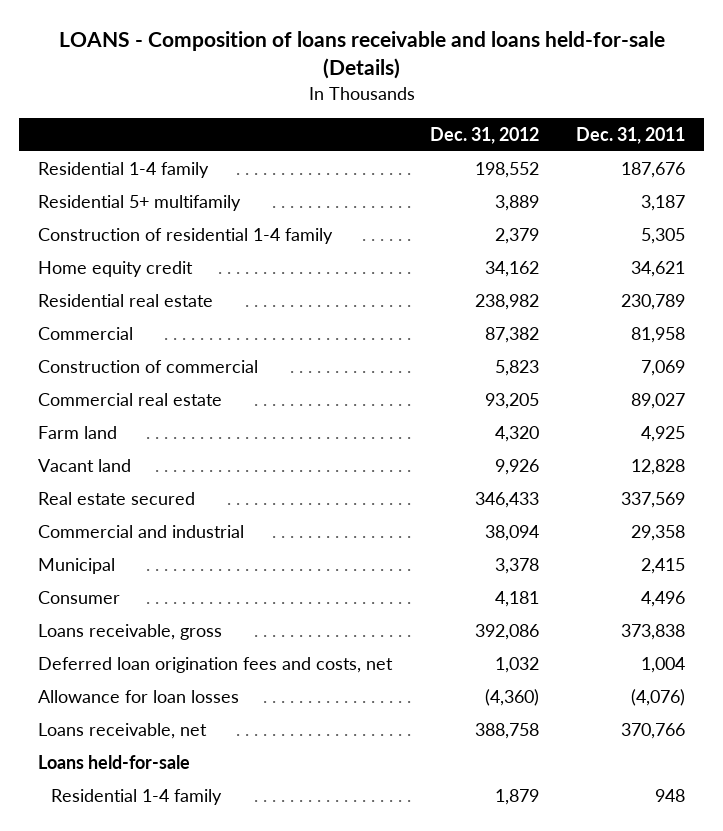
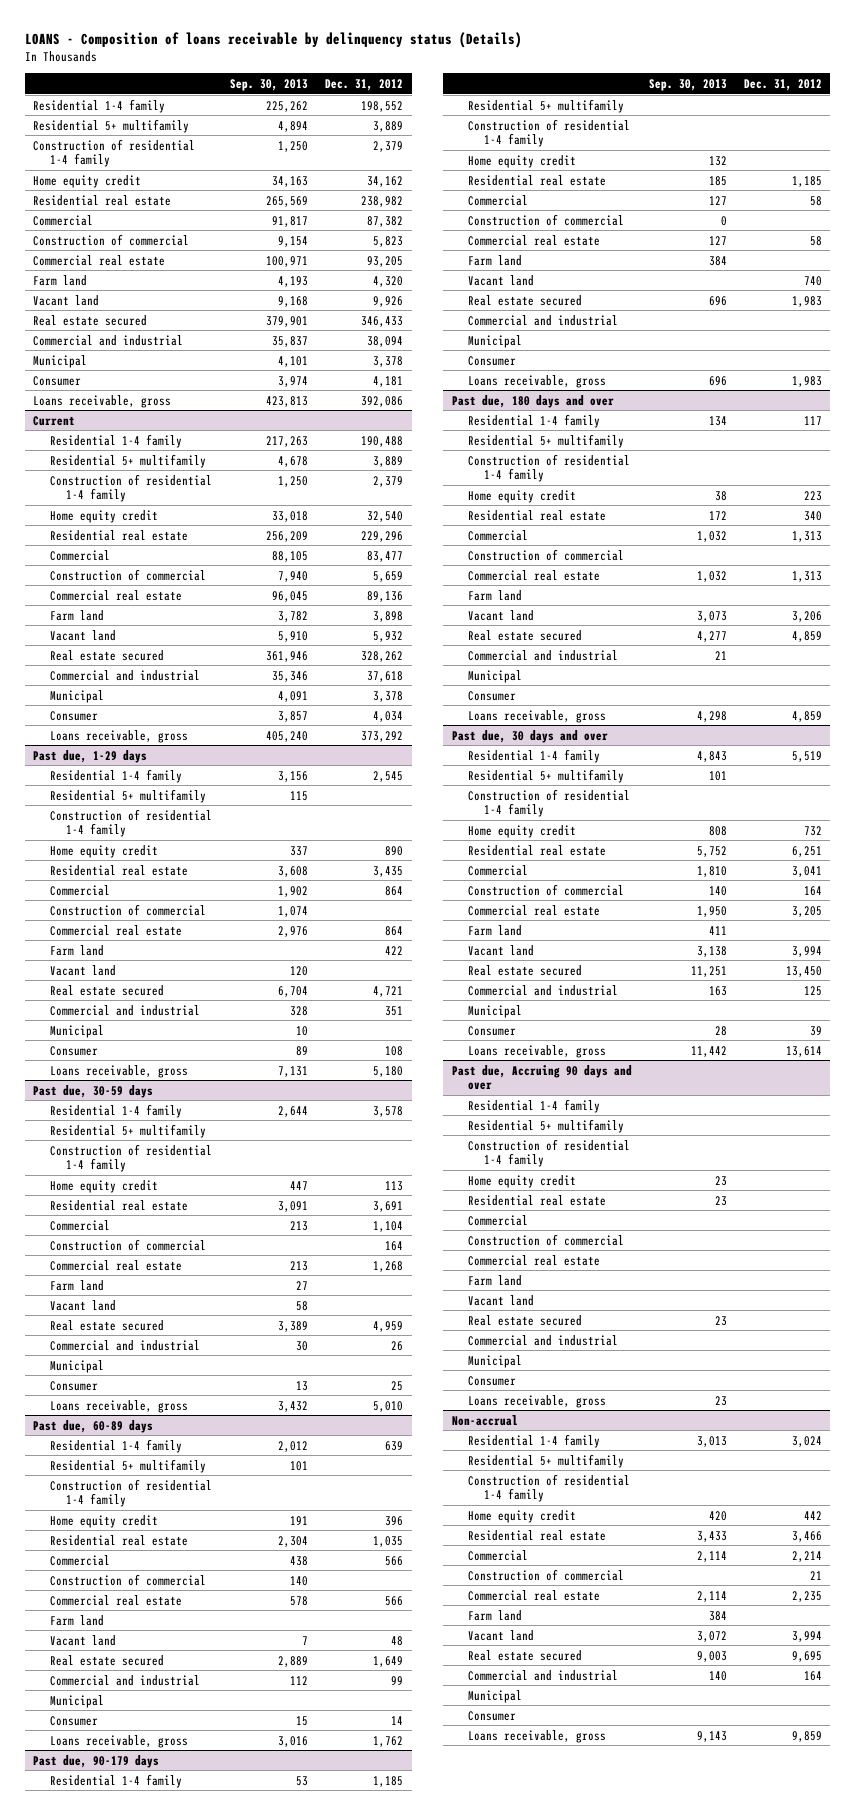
- LOANS - Composition of loans receivable and loans held-for-sale (Details)
+ LOANS - Composition of loans receivable by delinquency status (Details)
- | Dec. 31, 2012 | Dec. 31, 2011
+ | Sep. 30, 2013 | Dec. 31, 2012
- Deferred loan origination fees and costs, net | 1,032 | 1,004
- Allowance for loan losses | (4,360) | (4,076)
- Loans receivable, net | 388,758 | 370,766
- Loans held-for-sale
- Residential 1-4 family | 1,879 | 948
+ Current
+ Residential 1-4 family | 217,263 | 190,488
+ Residential 5+ multifamily | 4,678 | 3,889
+ Construction of residential 1-4 family | 1,250 | 2,379
+ Home equity credit | 33,018 | 32,540
+ Residential real estate | 256,209 | 229,296
+ Commercial | 88,105 | 83,477
+ Construction of commercial | 7,940 | 5,659
+ Commercial real estate | 96,045 | 89,136
+ Farm land | 3,782 | 3,898
+ Vacant land | 5,910 | 5,932
+ Real estate secured | 361,946 | 328,262
+ Commercial and industrial | 35,346 | 37,618
+ Municipal | 4,091 | 3,378
+ Consumer | 3,857 | 4,034
+ Loans receivable, gross | 405,240 | 373,292
+ Past due, 1-29 days
+ Residential 1-4 family | 3,156 | 2,545
+ Residential 5+ multifamily | 115 |
+ Construction of residential 1-4 family
+ Home equity credit | 337 | 890
+ Residential real estate | 3,608 | 3,435
+ Commercial | 1,902 | 864
+ Construction of commercial | 1,074 |
+ Commercial real estate | 2,976 | 864
+ Farm land | | 422
+ Vacant land | 120 |
+ Real estate secured | 6,704 | 4,721
+ Commercial and industrial | 328 | 351
+ Municipal | 10 |
+ Consumer | 89 | 108
+ Loans receivable, gross | 7,131 | 5,180
+ Past due, 30-59 days
+ Residential 1-4 family | 2,644 | 3,578
+ Residential 5+ multifamily
+ Construction of residential 1-4 family
+ Home equity credit | 447 | 113
+ Residential real estate | 3,091 | 3,691
+ Commercial | 213 | 1,104
+ Construction of commercial | | 164
+ Commercial real estate | 213 | 1,268
+ Farm land | 27 |
+ Vacant land | 58 |
+ Real estate secured | 3,389 | 4,959
+ Commercial and industrial | 30 | 26
+ Municipal
+ Consumer | 13 | 25
+ Loans receivable, gross | 3,432 | 5,010
+ Past due, 60-89 days
+ Residential 1-4 family | 2,012 | 639
+ Residential 5+ multifamily | 101 |
+ Construction of residential 1-4 family
+ Home equity credit | 191 | 396
+ Residential real estate | 2,304 | 1,035
+ Commercial | 438 | 566
+ Construction of commercial | 140 |
+ Commercial real estate | 578 | 566
+ Farm land
+ Vacant land | 7 | 48
+ Real estate secured | 2,889 | 1,649
+ Commercial and industrial | 112 | 99
+ Municipal
+ Consumer | 15 | 14
+ Loans receivable, gross | 3,016 | 1,762
+ Past due, 90-179 days
+ Residential 1-4 family | 53 | 1,185
+ Residential 5+ multifamily
+ Construction of residential 1-4 family
+ Home equity credit | 132 |
+ Residential real estate | 185 | 1,185
+ Commercial | 127 | 58
+ Construction of commercial | 0 |
+ Commercial real estate | 127 | 58
+ Farm land | 384 |
+ Vacant land | | 740
+ Real estate secured | 696 | 1,983
+ Commercial and industrial
+ Municipal
+ Consumer
+ Loans receivable, gross | 696 | 1,983
+ Past due, 180 days and over
+ Residential 1-4 family | 134 | 117
+ Residential 5+ multifamily
+ Construction of residential 1-4 family
+ Home equity credit | 38 | 223
+ Residential real estate | 172 | 340
+ Commercial | 1,032 | 1,313
+ Construction of commercial
+ Commercial real estate | 1,032 | 1,313
+ Farm land
+ Vacant land | 3,073 | 3,206
+ Real estate secured | 4,277 | 4,859
+ Commercial and industrial | 21 |
+ Municipal
+ Consumer
+ Loans receivable, gross | 4,298 | 4,859
+ Past due, 30 days and over
+ Residential 1-4 family | 4,843 | 5,519
+ Residential 5+ multifamily | 101 |
+ Construction of residential 1-4 family
+ Home equity credit | 808 | 732
+ Residential real estate | 5,752 | 6,251
+ Commercial | 1,810 | 3,041
+ Construction of commercial | 140 | 164
+ Commercial real estate | 1,950 | 3,205
+ Farm land | 411 |
+ Vacant land | 3,138 | 3,994
+ Real estate secured | 11,251 | 13,450
+ Commercial and industrial | 163 | 125
+ Municipal
+ Consumer | 28 | 39
+ Loans receivable, gross | 11,442 | 13,614
+ Past due, Accruing 90 days and over
+ Residential 1-4 family
+ Residential 5+ multifamily
+ Construction of residential 1-4 family
+ Home equity credit | 23 |
+ Residential real estate | 23 |
+ Commercial
+ Construction of commercial
+ Commercial real estate
+ Farm land
+ Vacant land
+ Real estate secured | 23 |
+ Commercial and industrial
+ Municipal
+ Consumer
+ Loans receivable, gross | 23 |
+ Non-accrual
+ Residential 1-4 family | 3,013 | 3,024
+ Residential 5+ multifamily
+ Construction of residential 1-4 family
+ Home equity credit | 420 | 442
+ Residential real estate | 3,433 | 3,466
+ Commercial | 2,114 | 2,214
+ Construction of commercial | | 21
+ Commercial real estate | 2,114 | 2,235
+ Farm land | 384 |
+ Vacant land | 3,072 | 3,994
+ Real estate secured | 9,003 | 9,695
+ Commercial and industrial | 140 | 164
+ Municipal
+ Consumer
+ Loans receivable, gross | 9,143 | 9,859

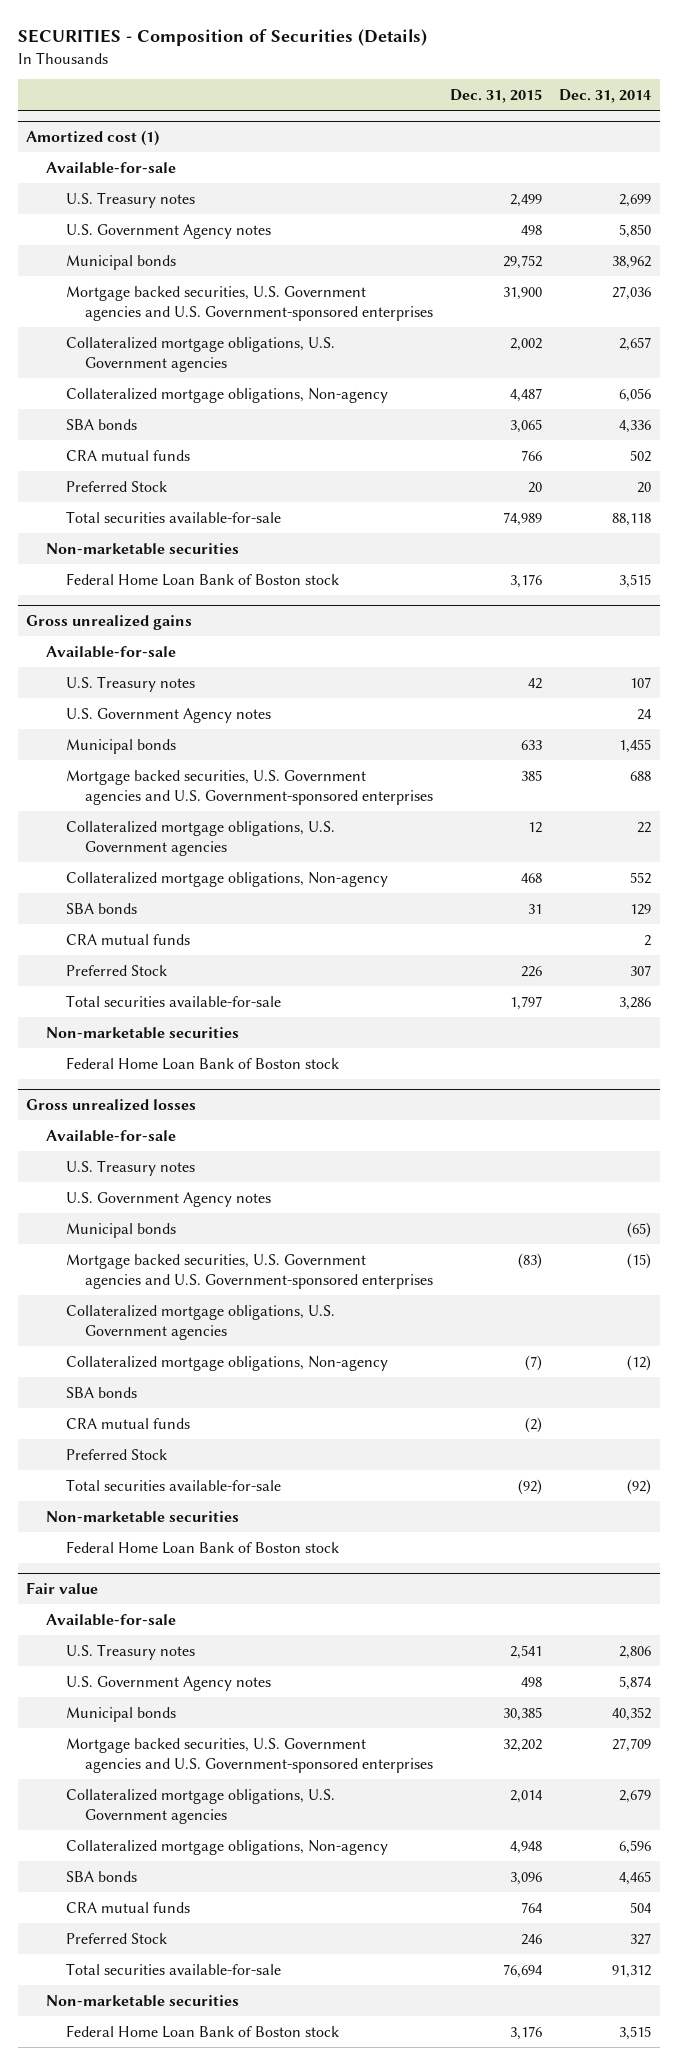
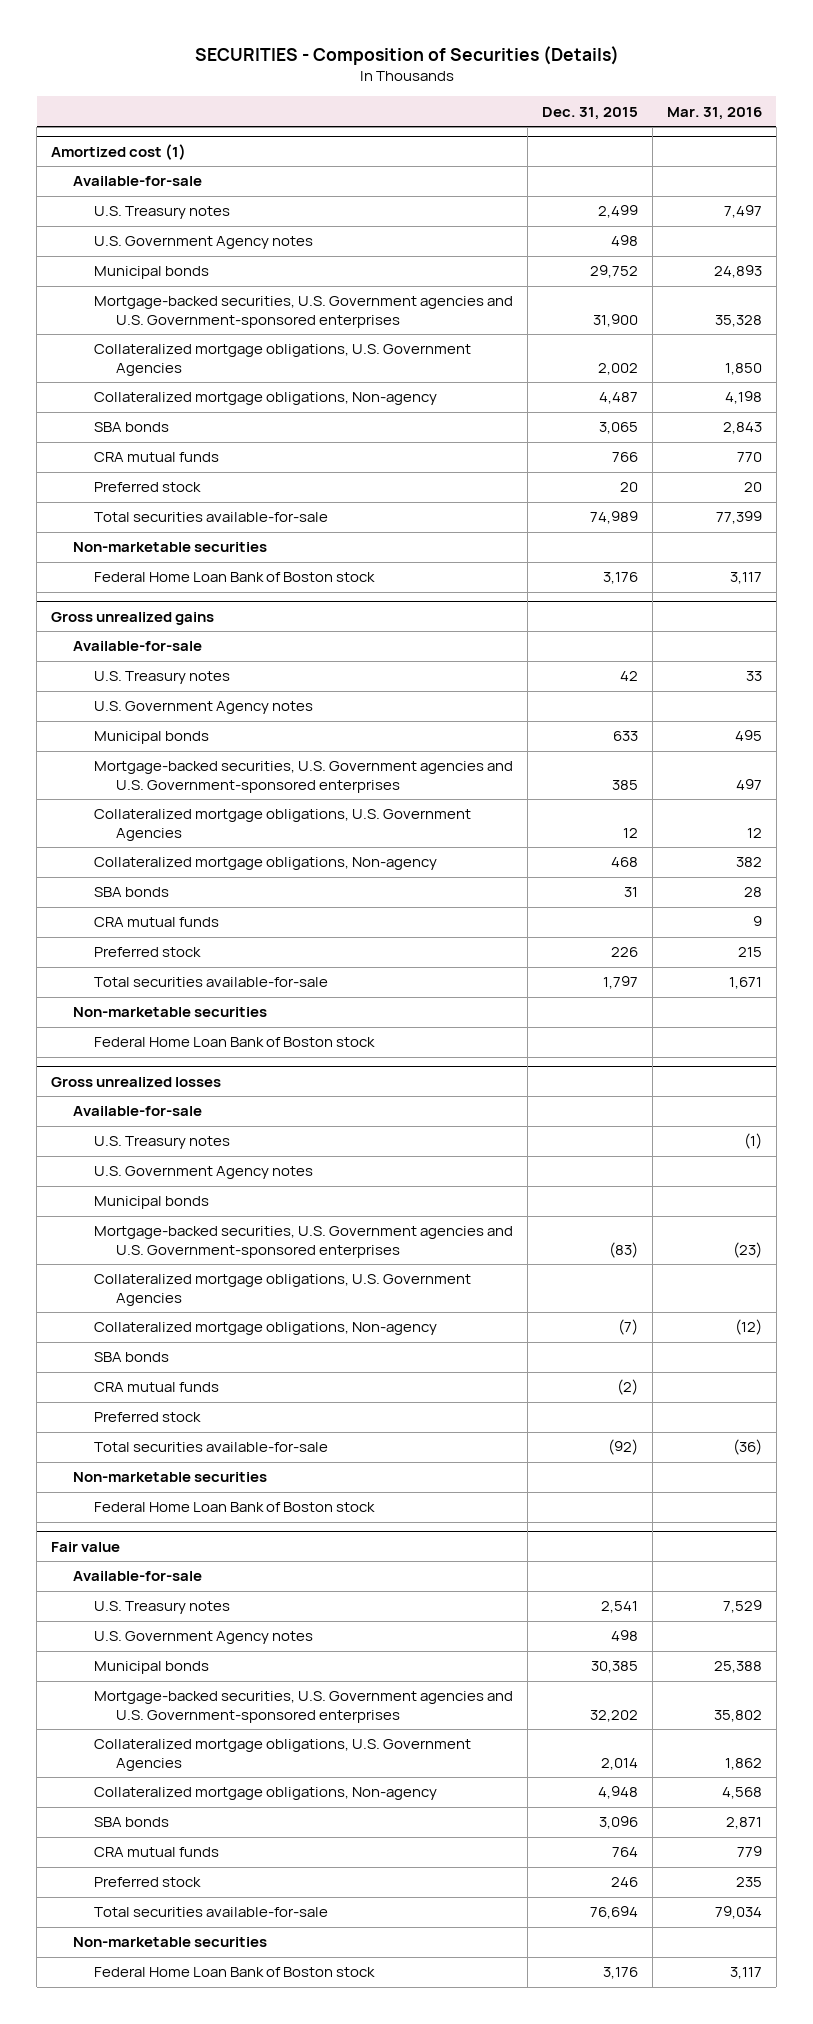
- | Dec. 31, 2015 | Dec. 31, 2014
+ | Dec. 31, 2015 | Mar. 31, 2016
@ Amortized cost (1)
- Mortgage backed securities, U.S. Government agencies and U.S. Government-sponsored enterprises | 31,900 | 27,036
- Collateralized mortgage obligations, U.S. Government agencies | 2,002 | 2,657
+ Mortgage-backed securities, U.S. Government agencies and U.S. Government-sponsored enterprises | 31,900 | 35,328
+ Collateralized mortgage obligations, U.S. Government Agencies | 2,002 | 1,850
- Preferred Stock | 20 | 20
+ Preferred stock | 20 | 20
@ Gross unrealized gains
- Mortgage backed securities, U.S. Government agencies and U.S. Government-sponsored enterprises | 385 | 688
- Collateralized mortgage obligations, U.S. Government agencies | 12 | 22
+ Mortgage-backed securities, U.S. Government agencies and U.S. Government-sponsored enterprises | 385 | 497
+ Collateralized mortgage obligations, U.S. Government Agencies | 12 | 12
- Preferred Stock | 226 | 307
+ Preferred stock | 226 | 215
@ Gross unrealized losses
- Mortgage backed securities, U.S. Government agencies and U.S. Government-sponsored enterprises | (83) | (15)
- Collateralized mortgage obligations, U.S. Government agencies
+ Mortgage-backed securities, U.S. Government agencies and U.S. Government-sponsored enterprises | (83) | (23)
+ Collateralized mortgage obligations, U.S. Government Agencies
- Preferred Stock
+ Preferred stock
@ Fair value
- Mortgage backed securities, U.S. Government agencies and U.S. Government-sponsored enterprises | 32,202 | 27,709
- Collateralized mortgage obligations, U.S. Government agencies | 2,014 | 2,679
+ Mortgage-backed securities, U.S. Government agencies and U.S. Government-sponsored enterprises | 32,202 | 35,802
+ Collateralized mortgage obligations, U.S. Government Agencies | 2,014 | 1,862
- Preferred Stock | 246 | 327
+ Preferred stock | 246 | 235

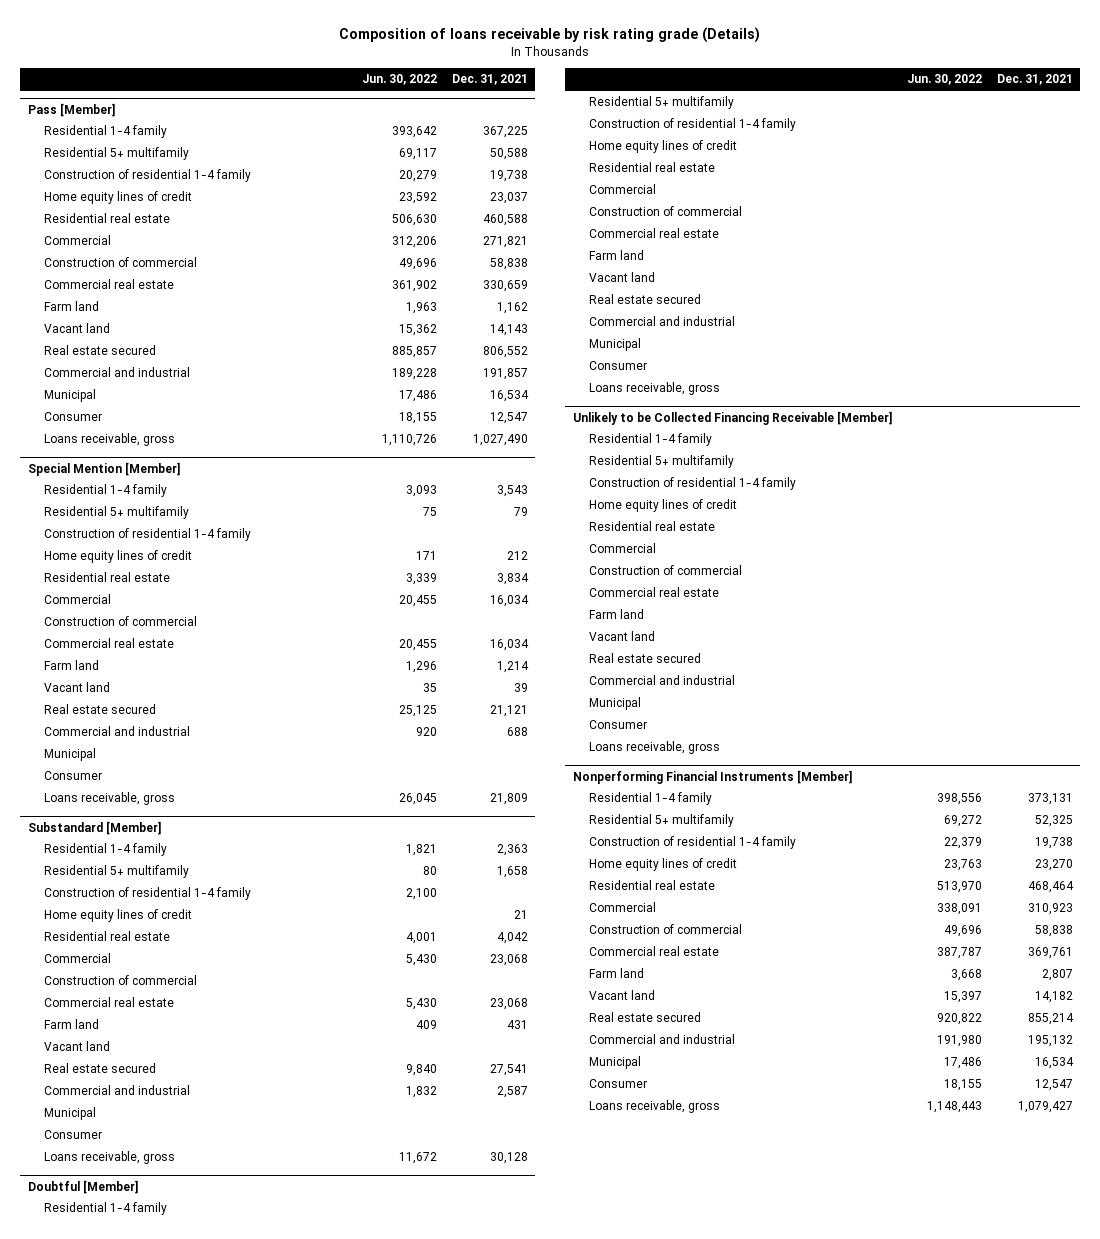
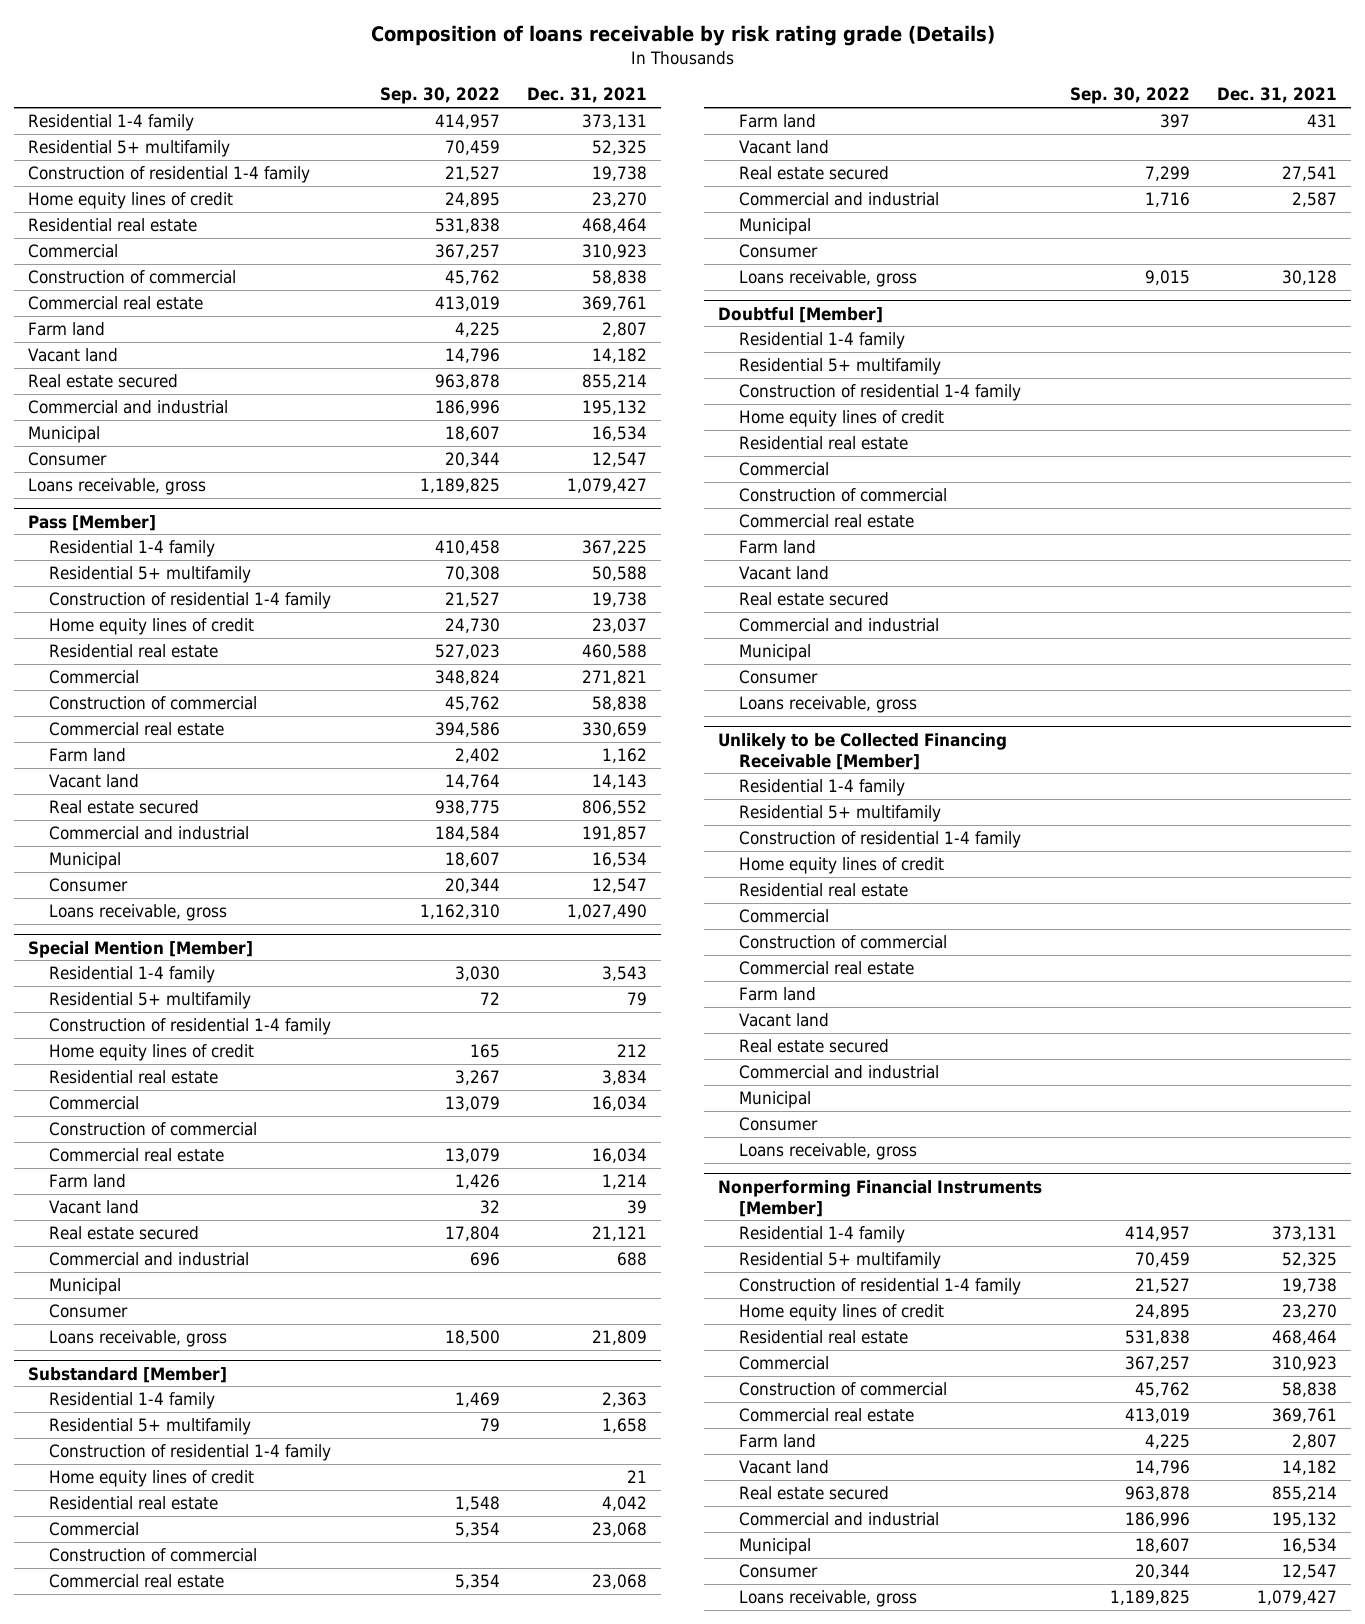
- | Jun. 30, 2022 | Dec. 31, 2021
+ | Sep. 30, 2022 | Dec. 31, 2021
+ Residential 1-4 family | 414,957 | 373,131
+ Residential 5+ multifamily | 70,459 | 52,325
+ Construction of residential 1-4 family | 21,527 | 19,738
+ Home equity lines of credit | 24,895 | 23,270
+ Residential real estate | 531,838 | 468,464
+ Commercial | 367,257 | 310,923
+ Construction of commercial | 45,762 | 58,838
+ Commercial real estate | 413,019 | 369,761
+ Farm land | 4,225 | 2,807
+ Vacant land | 14,796 | 14,182
+ Real estate secured | 963,878 | 855,214
+ Commercial and industrial | 186,996 | 195,132
+ Municipal | 18,607 | 16,534
+ Consumer | 20,344 | 12,547
+ Loans receivable, gross | 1,189,825 | 1,079,427

